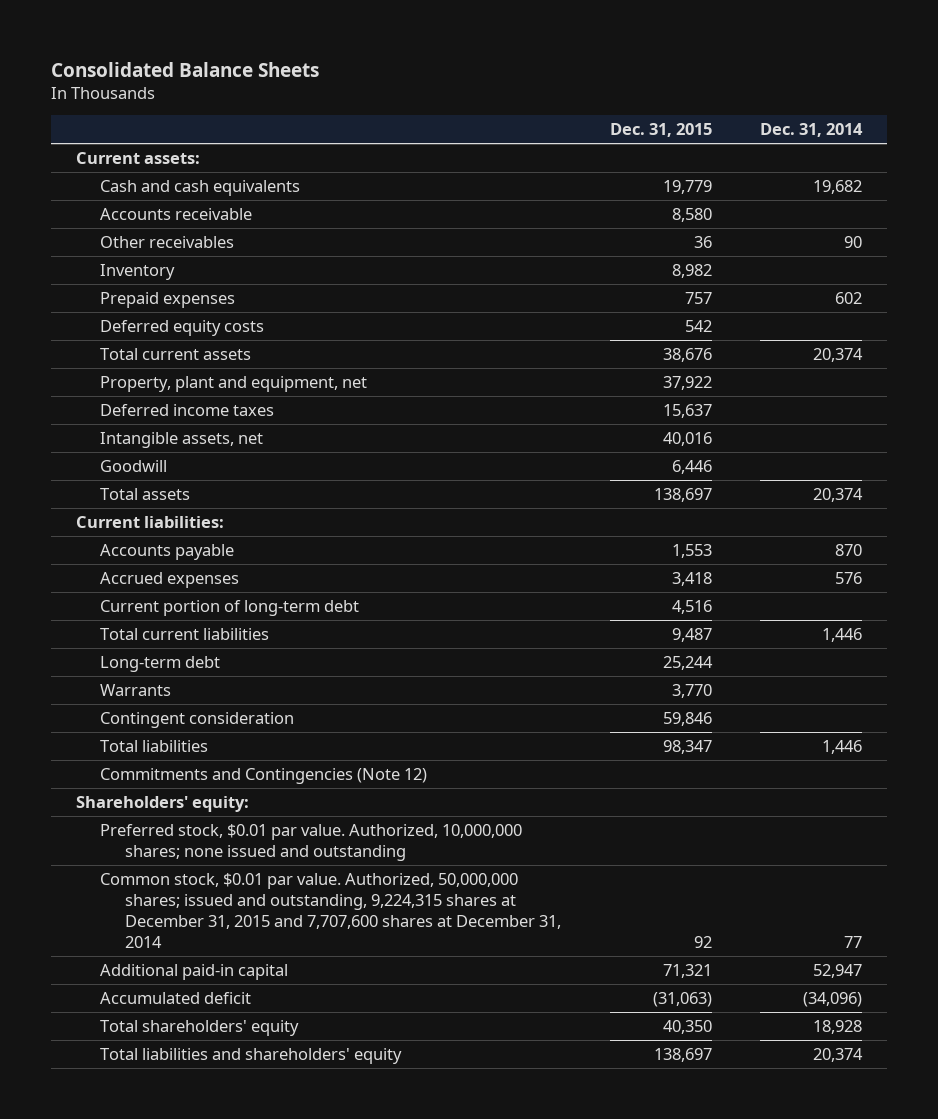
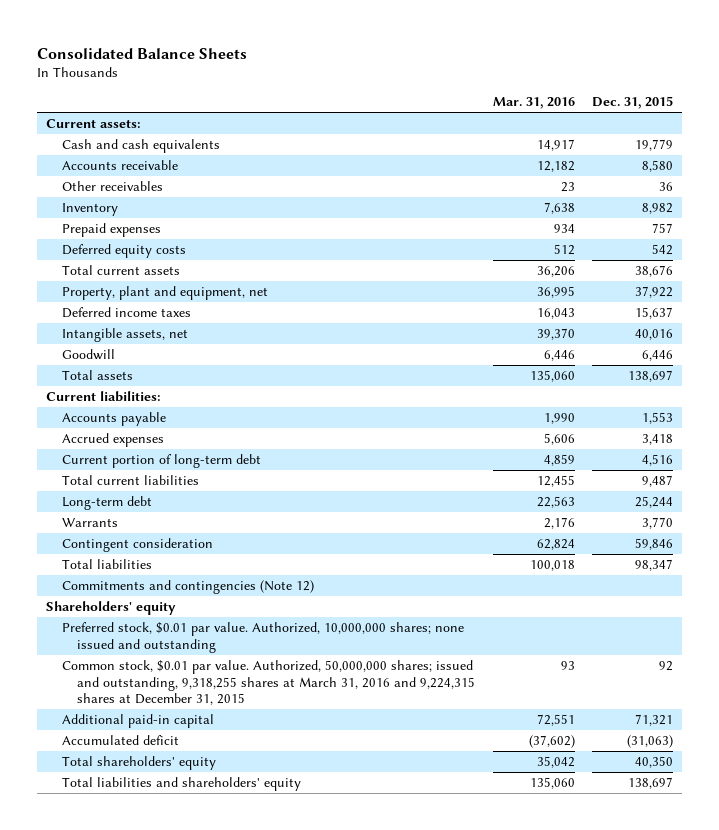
- | Dec. 31, 2015 | Dec. 31, 2014
+ | Mar. 31, 2016 | Dec. 31, 2015
- Commitments and Contingencies (Note 12)
- Shareholders' equity:
+ Commitments and contingencies (Note 12)
+ Shareholders' equity
- Common stock, $0.01 par value. Authorized, 50,000,000 shares; issued and outstanding, 9,224,315 shares at December 31, 2015 and 7,707,600 shares at December 31, 2014 | 92 | 77
+ Common stock, $0.01 par value. Authorized, 50,000,000 shares; issued and outstanding, 9,318,255 shares at March 31, 2016 and 9,224,315 shares at December 31, 2015 | 93 | 92

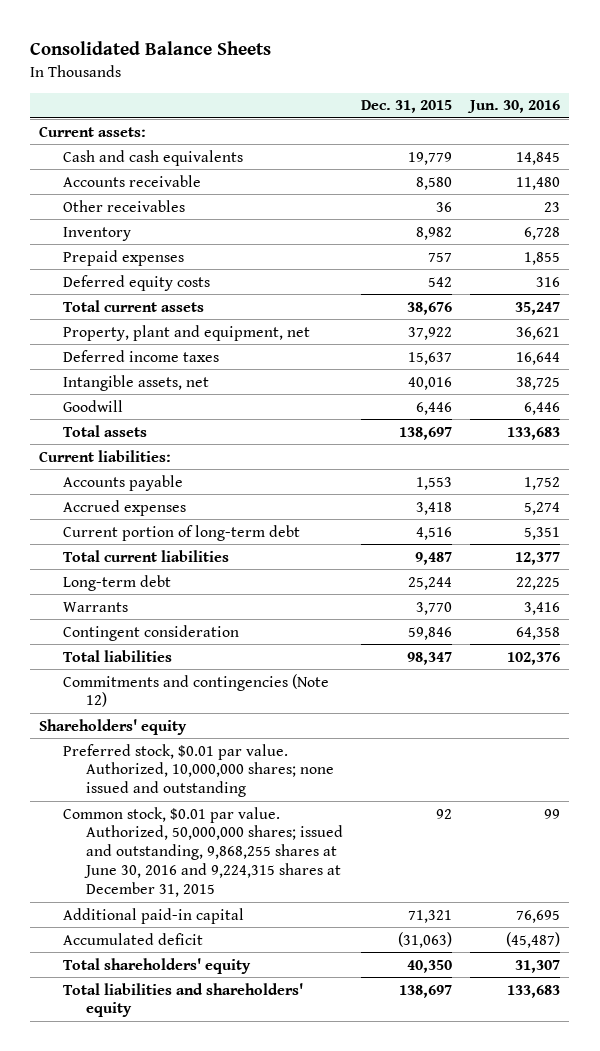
- | Mar. 31, 2016 | Dec. 31, 2015
+ | Dec. 31, 2015 | Jun. 30, 2016
- Common stock, $0.01 par value. Authorized, 50,000,000 shares; issued and outstanding, 9,318,255 shares at March 31, 2016 and 9,224,315 shares at December 31, 2015 | 93 | 92
+ Common stock, $0.01 par value. Authorized, 50,000,000 shares; issued and outstanding, 9,868,255 shares at June 30, 2016 and 9,224,315 shares at December 31, 2015 | 92 | 99

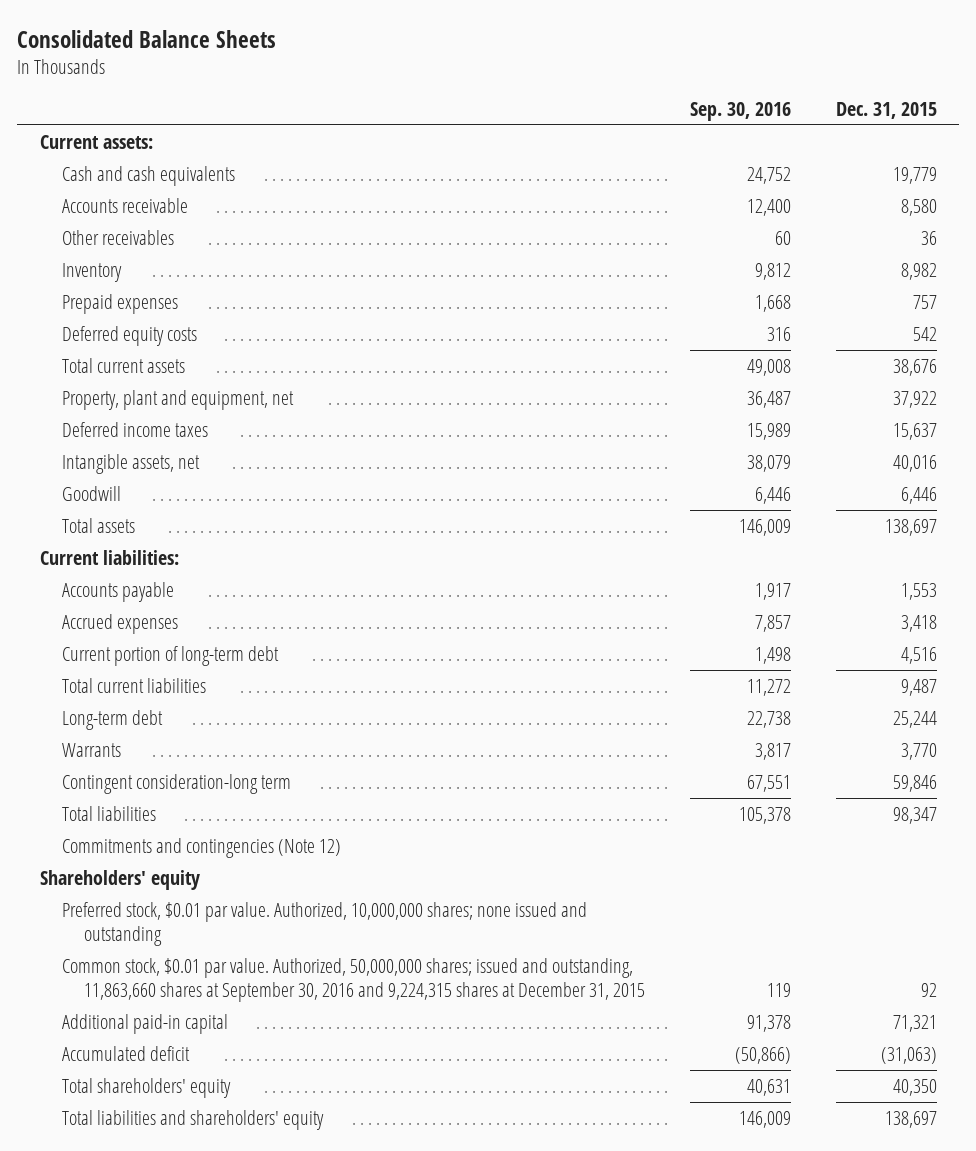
- | Dec. 31, 2015 | Jun. 30, 2016
+ | Sep. 30, 2016 | Dec. 31, 2015
- Contingent consideration | 59,846 | 64,358
+ Contingent consideration-long term | 67,551 | 59,846
- Common stock, $0.01 par value. Authorized, 50,000,000 shares; issued and outstanding, 9,868,255 shares at June 30, 2016 and 9,224,315 shares at December 31, 2015 | 92 | 99
+ Common stock, $0.01 par value. Authorized, 50,000,000 shares; issued and outstanding, 11,863,660 shares at September 30, 2016 and 9,224,315 shares at December 31, 2015 | 119 | 92

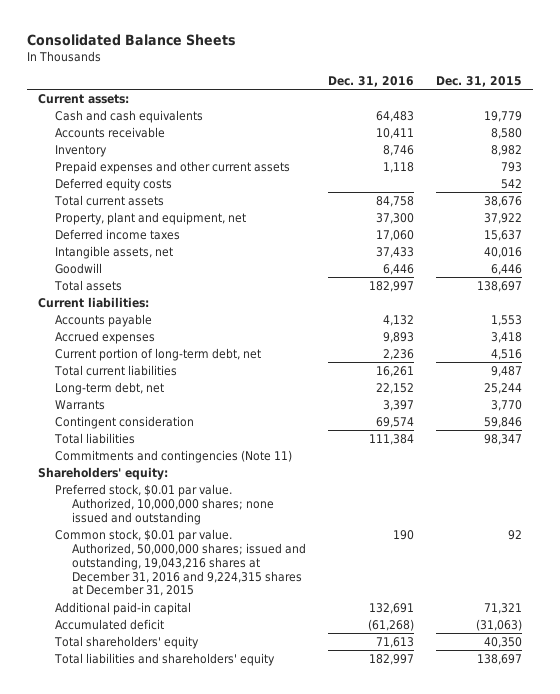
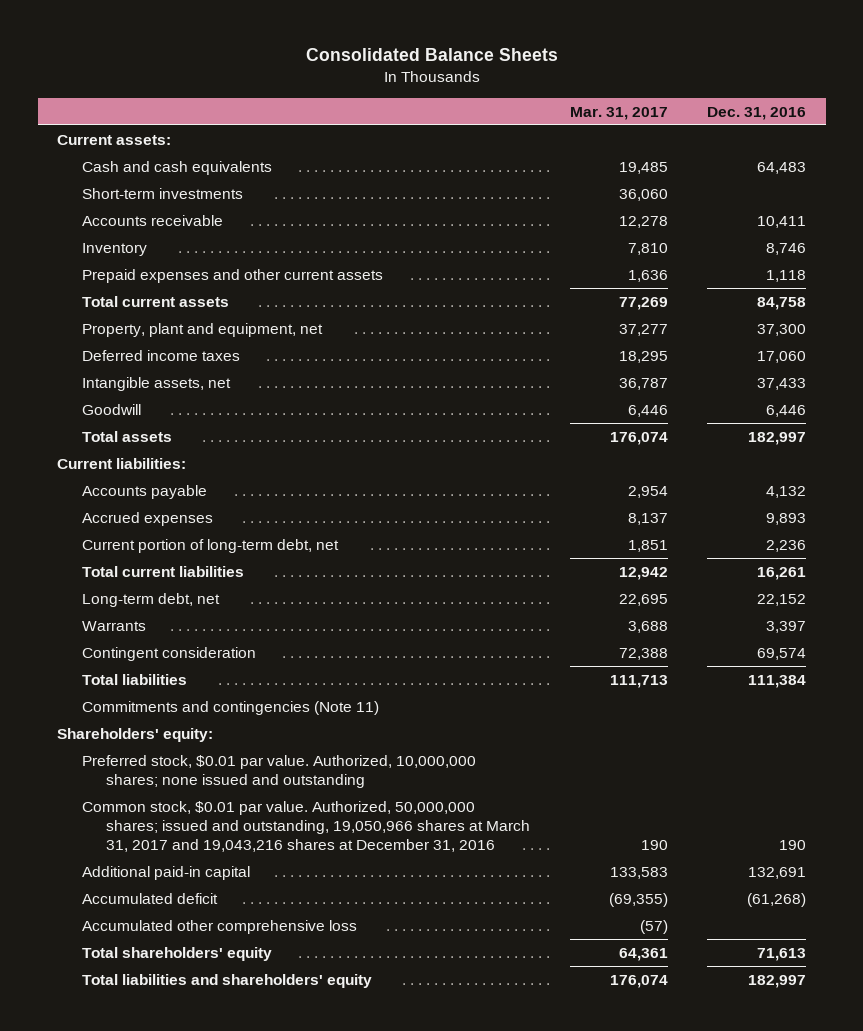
- | Dec. 31, 2016 | Dec. 31, 2015
+ | Mar. 31, 2017 | Dec. 31, 2016
+ Short-term investments | 36,060 |
- Deferred equity costs | | 542
- Common stock, $0.01 par value. Authorized, 50,000,000 shares; issued and outstanding, 19,043,216 shares at December 31, 2016 and 9,224,315 shares at December 31, 2015 | 190 | 92
+ Common stock, $0.01 par value. Authorized, 50,000,000 shares; issued and outstanding, 19,050,966 shares at March 31, 2017 and 19,043,216 shares at December 31, 2016 | 190 | 190
+ Accumulated other comprehensive loss | (57) |

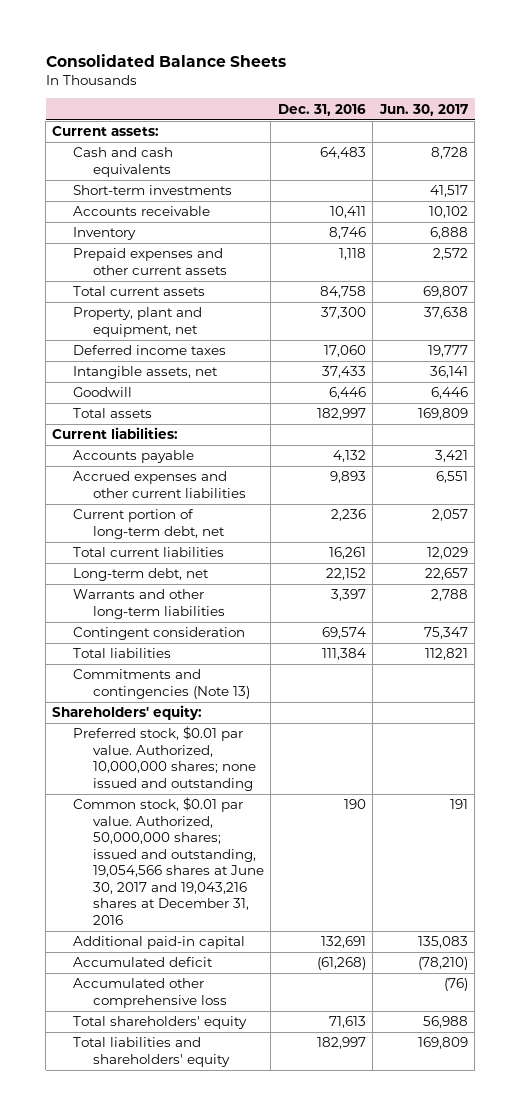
- | Mar. 31, 2017 | Dec. 31, 2016
+ | Dec. 31, 2016 | Jun. 30, 2017
- Accrued expenses | 8,137 | 9,893
+ Accrued expenses and other current liabilities | 9,893 | 6,551
- Warrants | 3,688 | 3,397
+ Warrants and other long-term liabilities | 3,397 | 2,788
- Commitments and contingencies (Note 11)
+ Commitments and contingencies (Note 13)
- Common stock, $0.01 par value. Authorized, 50,000,000 shares; issued and outstanding, 19,050,966 shares at March 31, 2017 and 19,043,216 shares at December 31, 2016 | 190 | 190
+ Common stock, $0.01 par value. Authorized, 50,000,000 shares; issued and outstanding, 19,054,566 shares at June 30, 2017 and 19,043,216 shares at December 31, 2016 | 190 | 191

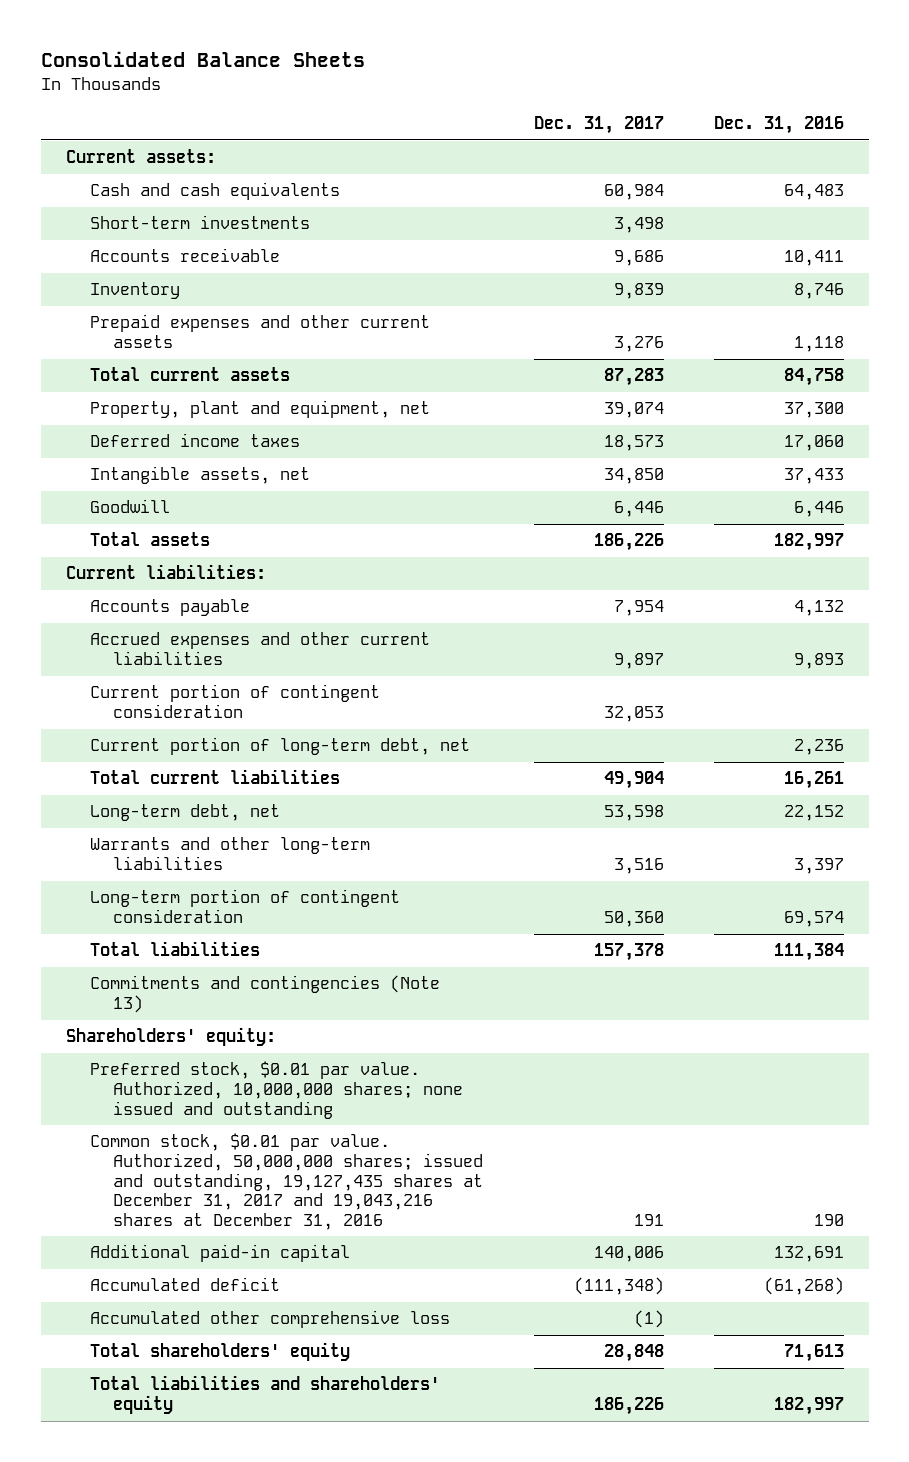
- | Dec. 31, 2016 | Jun. 30, 2017
+ | Dec. 31, 2017 | Dec. 31, 2016
+ Current portion of contingent consideration | 32,053 |
- Contingent consideration | 69,574 | 75,347
+ Long-term portion of contingent consideration | 50,360 | 69,574
- Common stock, $0.01 par value. Authorized, 50,000,000 shares; issued and outstanding, 19,054,566 shares at June 30, 2017 and 19,043,216 shares at December 31, 2016 | 190 | 191
+ Common stock, $0.01 par value. Authorized, 50,000,000 shares; issued and outstanding, 19,127,435 shares at December 31, 2017 and 19,043,216 shares at December 31, 2016 | 191 | 190

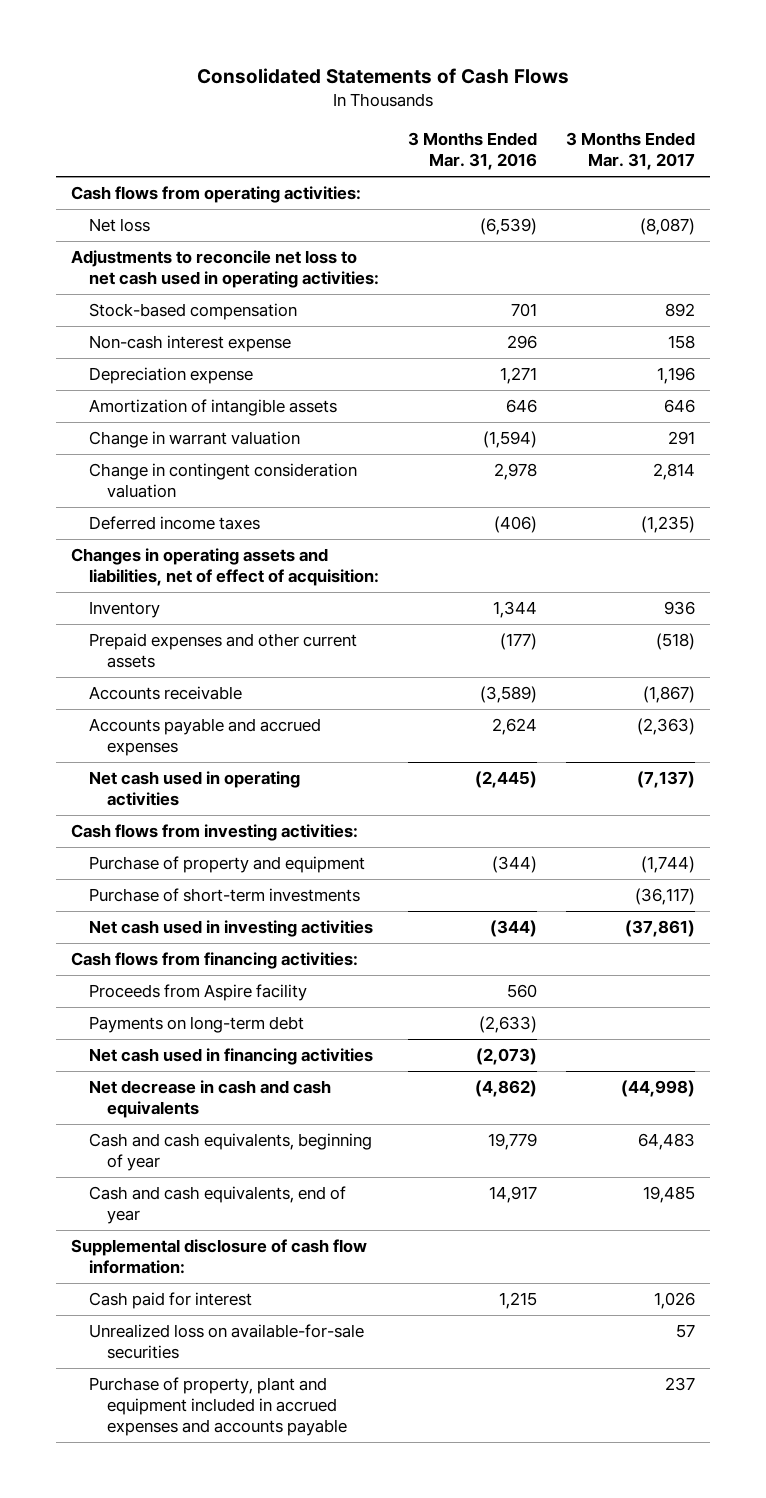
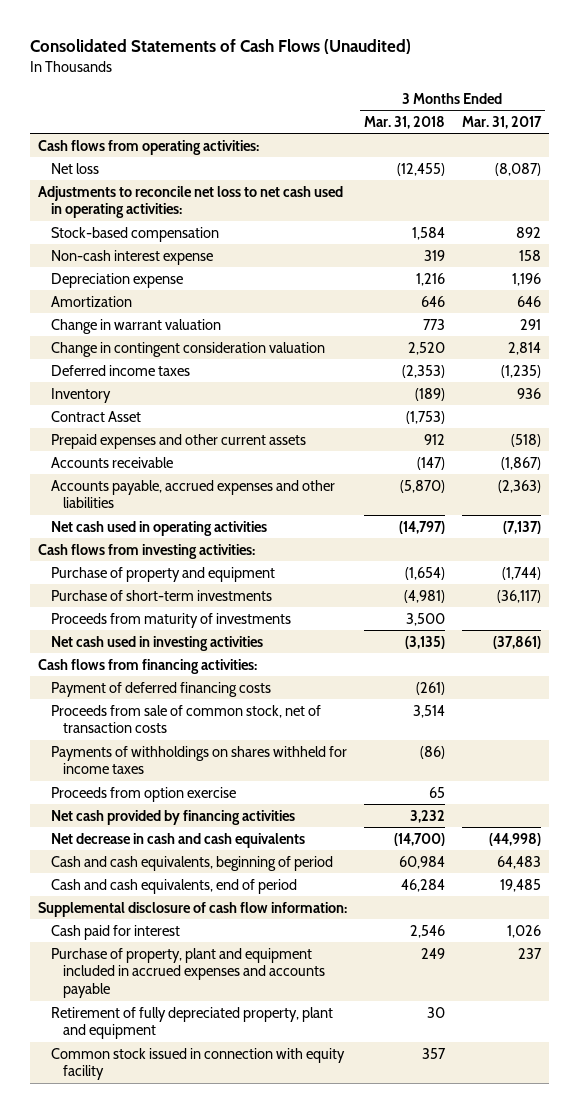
- Consolidated Statements of Cash Flows
+ Consolidated Statements of Cash Flows (Unaudited)
- | 3 Months Ended Mar. 31, 2016 | 3 Months Ended Mar. 31, 2017
+ | 3 Months Ended Mar. 31, 2018 | 3 Months Ended Mar. 31, 2017
- Amortization of intangible assets | 646 | 646
+ Amortization | 646 | 646
- Changes in operating assets and liabilities, net of effect of acquisition:
+ Contract Asset | (1,753) |
- Accounts payable and accrued expenses | 2,624 | (2,363)
+ Accounts payable, accrued expenses and other liabilities | (5,870) | (2,363)
+ Proceeds from maturity of investments | 3,500 |
- Proceeds from Aspire facility | 560 |
- Payments on long-term debt | (2,633) |
- Net cash used in financing activities | (2,073) |
+ Payment of deferred financing costs | (261) |
+ Proceeds from sale of common stock, net of transaction costs | 3,514 |
+ Payments of withholdings on shares withheld for income taxes | (86) |
+ Proceeds from option exercise | 65 |
+ Net cash provided by financing activities | 3,232 |
- Cash and cash equivalents, beginning of year | 19,779 | 64,483
- Cash and cash equivalents, end of year | 14,917 | 19,485
+ Cash and cash equivalents, beginning of period | 60,984 | 64,483
+ Cash and cash equivalents, end of period | 46,284 | 19,485
- Unrealized loss on available-for-sale securities | | 57
+ Retirement of fully depreciated property, plant and equipment | 30 |
+ Common stock issued in connection with equity facility | 357 |

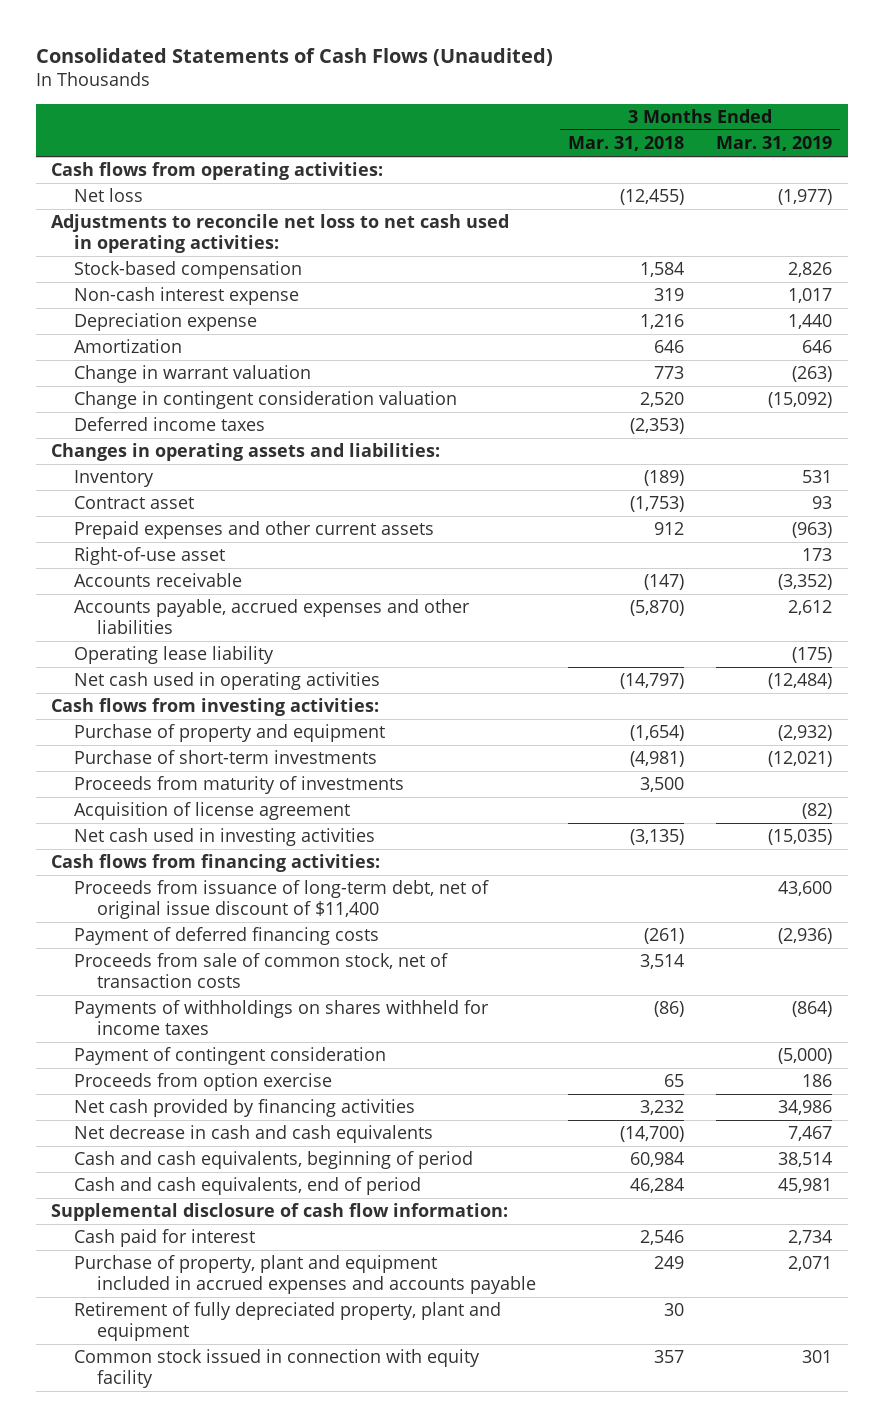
- | 3 Months Ended Mar. 31, 2018 | 3 Months Ended Mar. 31, 2017
+ | 3 Months Ended Mar. 31, 2018 | 3 Months Ended Mar. 31, 2019
+ Changes in operating assets and liabilities:
- Contract Asset | (1,753) |
+ Contract asset | (1,753) | 93
+ Right-of-use asset | | 173
+ Operating lease liability | | (175)
+ Acquisition of license agreement | | (82)
+ Proceeds from issuance of long-term debt, net of original issue discount of $11,400 | | 43,600
+ Payment of contingent consideration | | (5,000)

